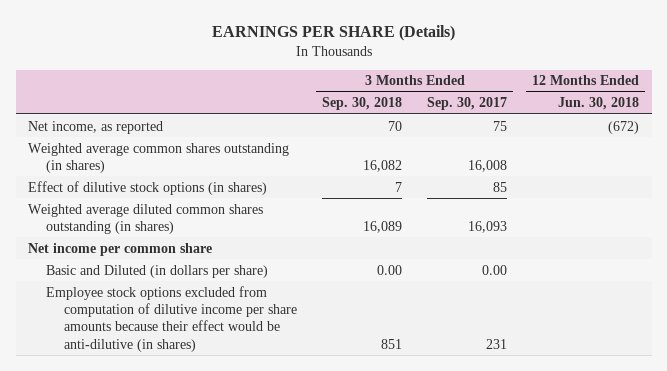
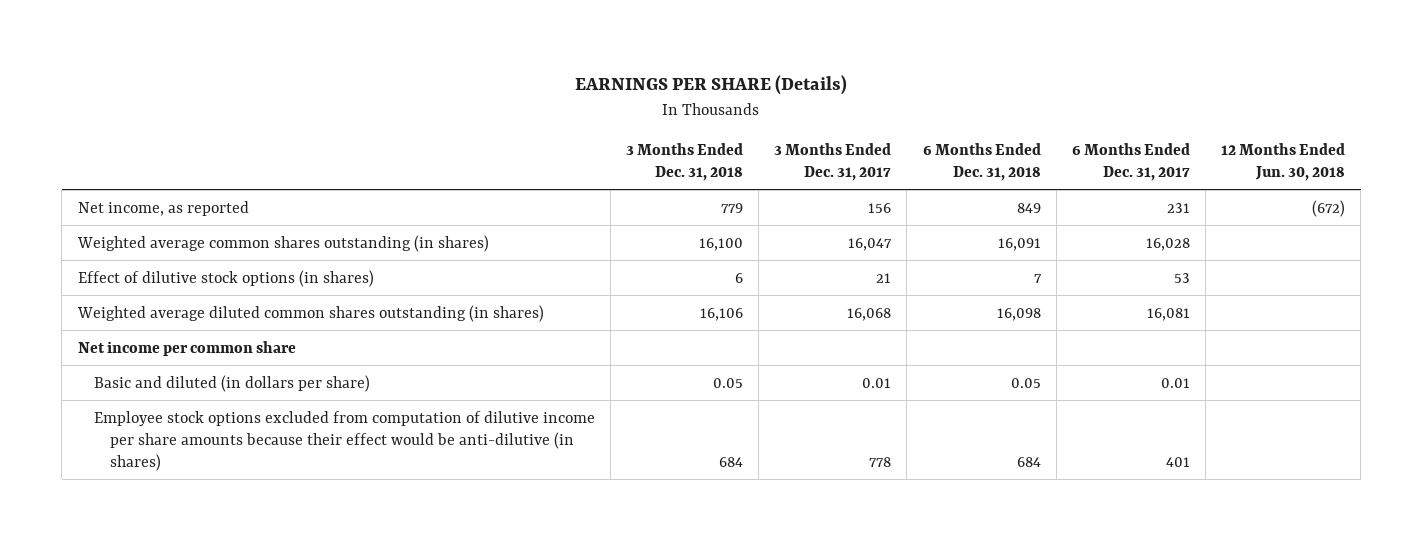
- | 3 Months Ended Sep. 30, 2018 | 3 Months Ended Sep. 30, 2017 | 12 Months Ended Jun. 30, 2018
+ | 3 Months Ended Dec. 31, 2018 | 3 Months Ended Dec. 31, 2017 | 6 Months Ended Dec. 31, 2018 | 6 Months Ended Dec. 31, 2017 | 12 Months Ended Jun. 30, 2018
- Basic and Diluted (in dollars per share) | 0.00 | 0.00 |
+ Basic and diluted (in dollars per share) | 0.05 | 0.01 | 0.05 | 0.01 |

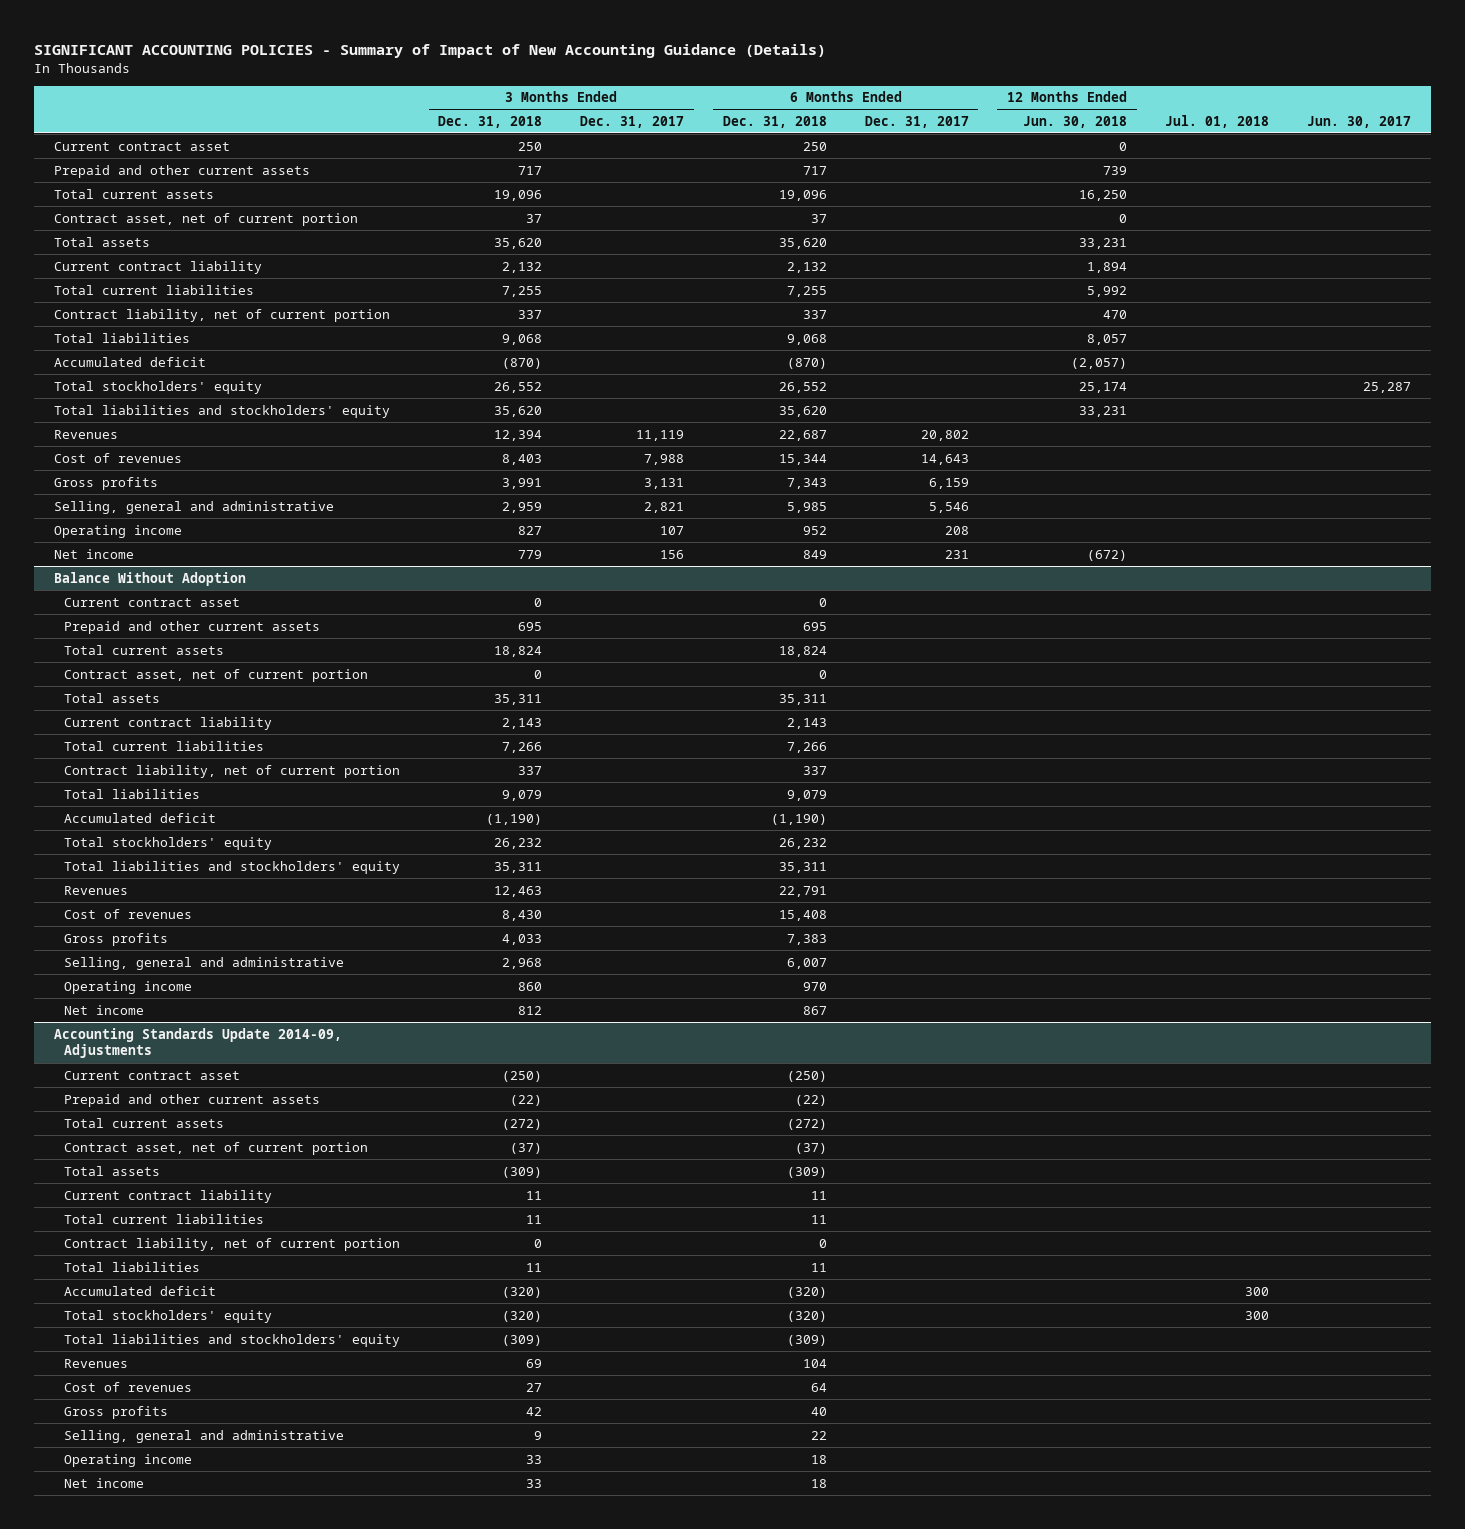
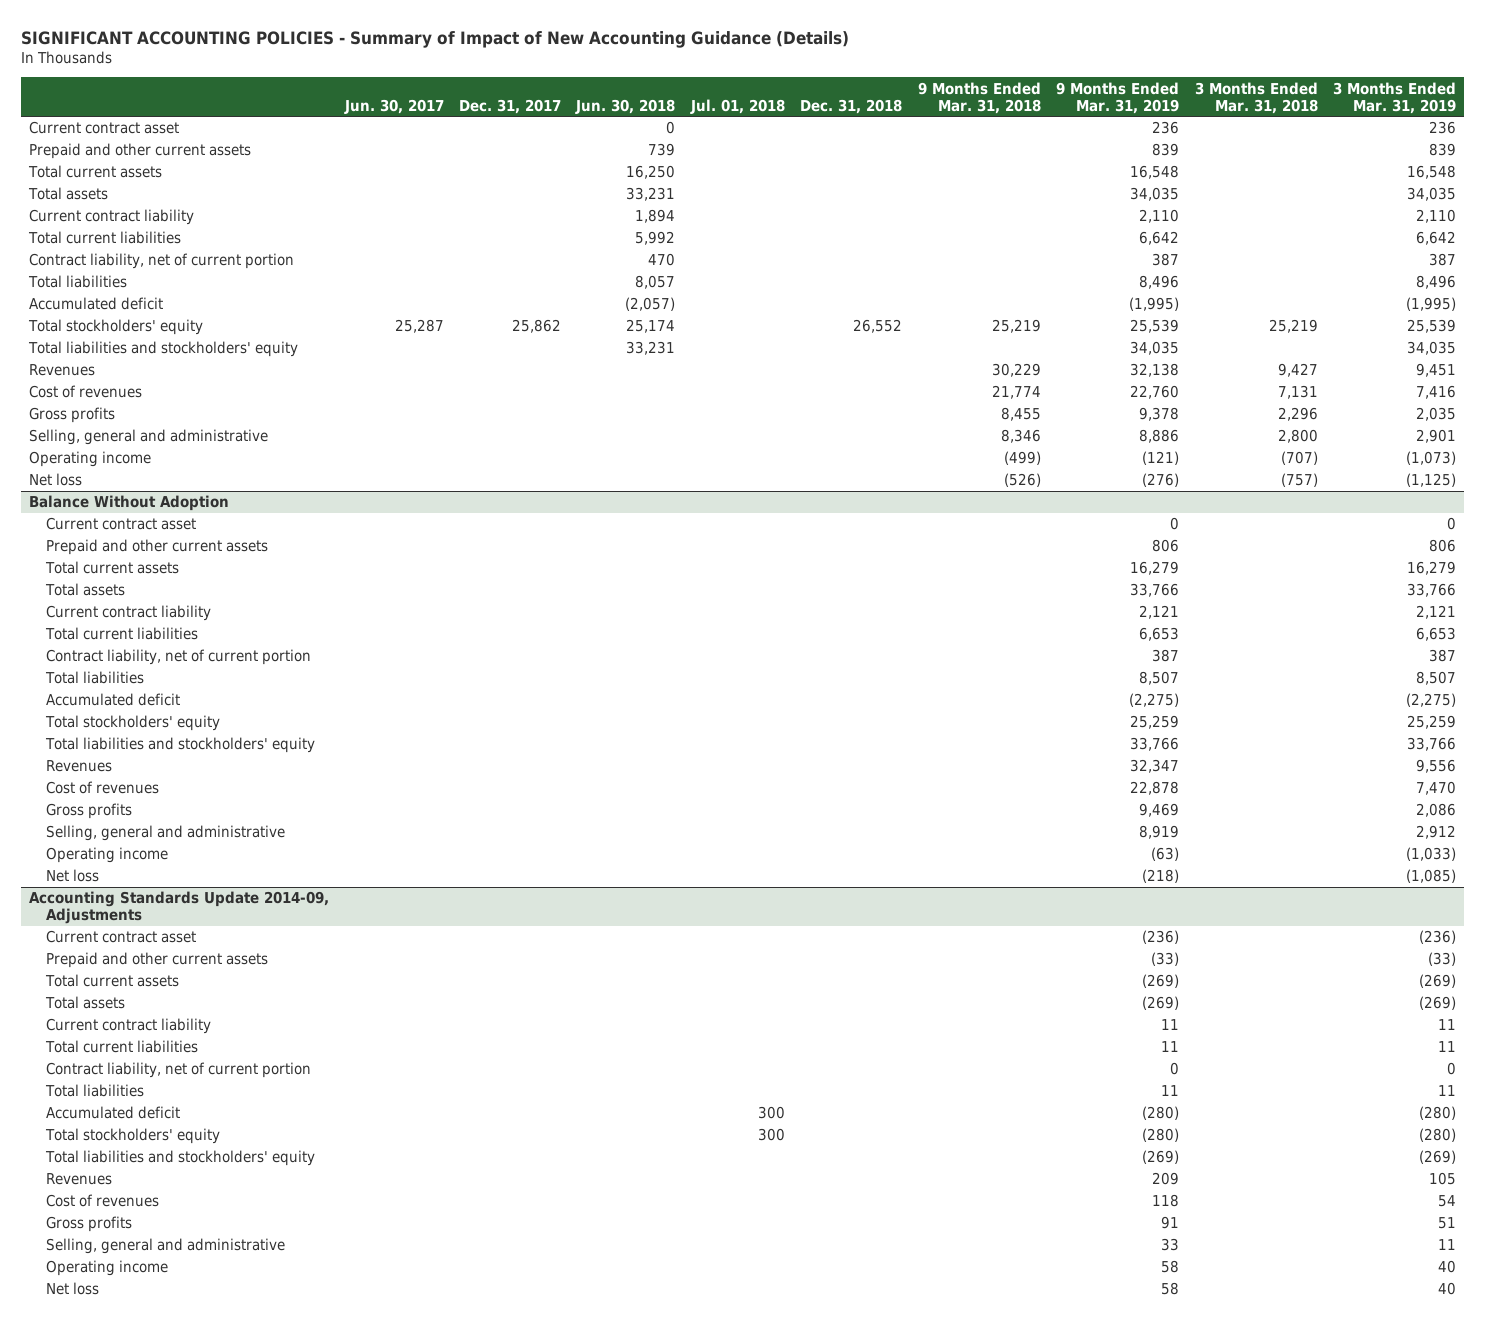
- | 3 Months Ended Dec. 31, 2018 | 3 Months Ended Dec. 31, 2017 | 6 Months Ended Dec. 31, 2018 | 6 Months Ended Dec. 31, 2017 | 12 Months Ended Jun. 30, 2018 | Jul. 01, 2018 | Jun. 30, 2017
+ | Jun. 30, 2017 | Dec. 31, 2017 | Jun. 30, 2018 | Jul. 01, 2018 | Dec. 31, 2018 | 9 Months Ended Mar. 31, 2018 | 9 Months Ended Mar. 31, 2019 | 3 Months Ended Mar. 31, 2018 | 3 Months Ended Mar. 31, 2019
- Contract asset, net of current portion | 37 | | 37 | | 0 | |
- Net income | 779 | 156 | 849 | 231 | (672) | |
+ Net loss | | | | | | (526) | (276) | (757) | (1,125)
@ Balance Without Adoption
- Contract asset, net of current portion | 0 | | 0 | | | |
- Net income | 812 | | 867 | | | |
+ Net loss | | | | | | | (218) | | (1,085)
@ Accounting Standards Update 2014-09, Adjustments
- Contract asset, net of current portion | (37) | | (37) | | | |
- Net income | 33 | | 18 | | | |
+ Net loss | | | | | | | 58 | | 40

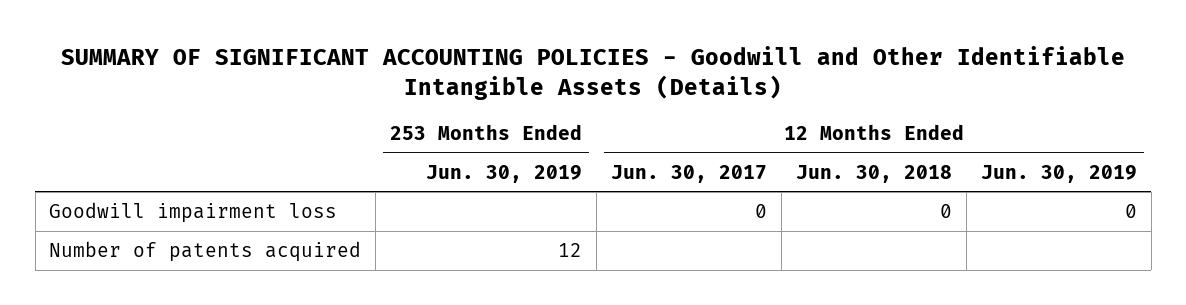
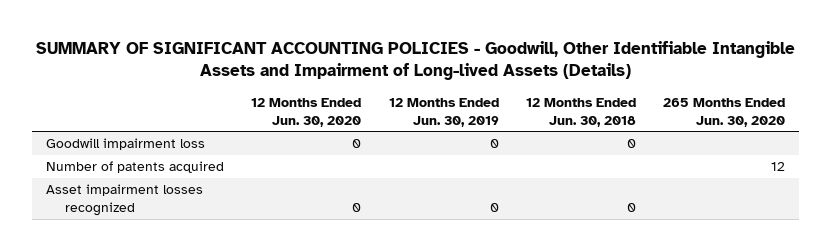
- SUMMARY OF SIGNIFICANT ACCOUNTING POLICIES - Goodwill and Other Identifiable Intangible Assets (Details)
+ SUMMARY OF SIGNIFICANT ACCOUNTING POLICIES - Goodwill, Other Identifiable Intangible Assets and Impairment of Long-lived Assets (Details)
- | 253 Months Ended Jun. 30, 2019 | 12 Months Ended Jun. 30, 2017 | 12 Months Ended Jun. 30, 2018 | 12 Months Ended Jun. 30, 2019
+ | 12 Months Ended Jun. 30, 2020 | 12 Months Ended Jun. 30, 2019 | 12 Months Ended Jun. 30, 2018 | 265 Months Ended Jun. 30, 2020
+ Asset impairment losses recognized | 0 | 0 | 0 |

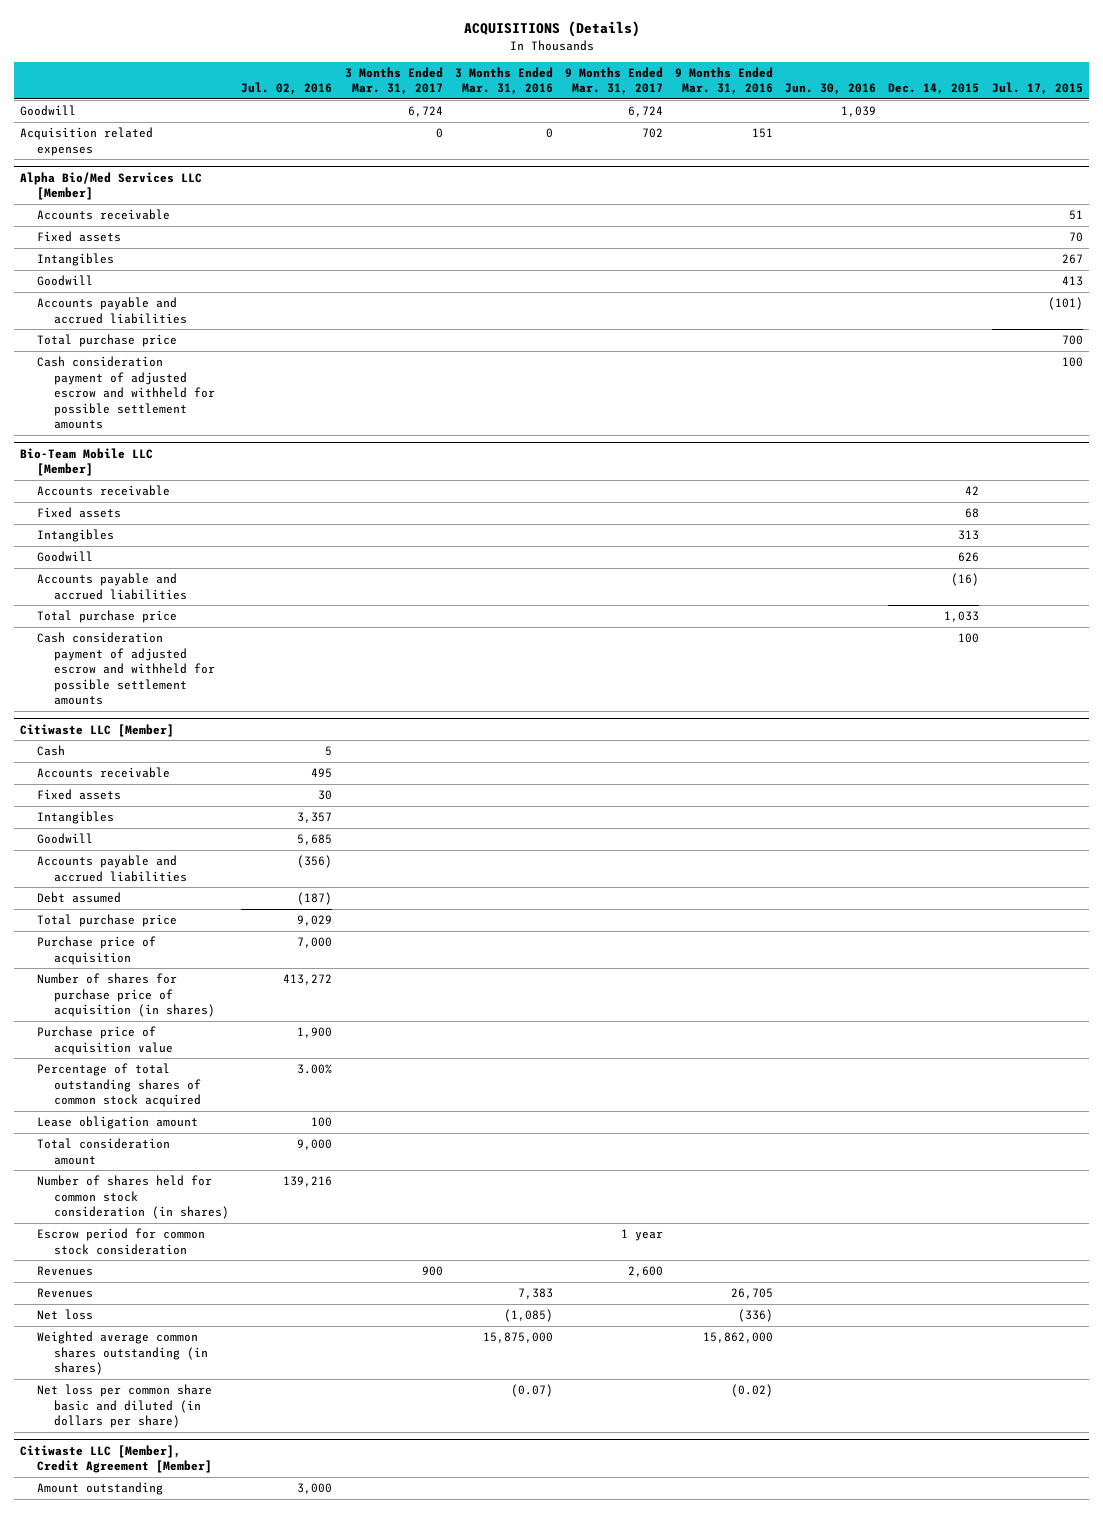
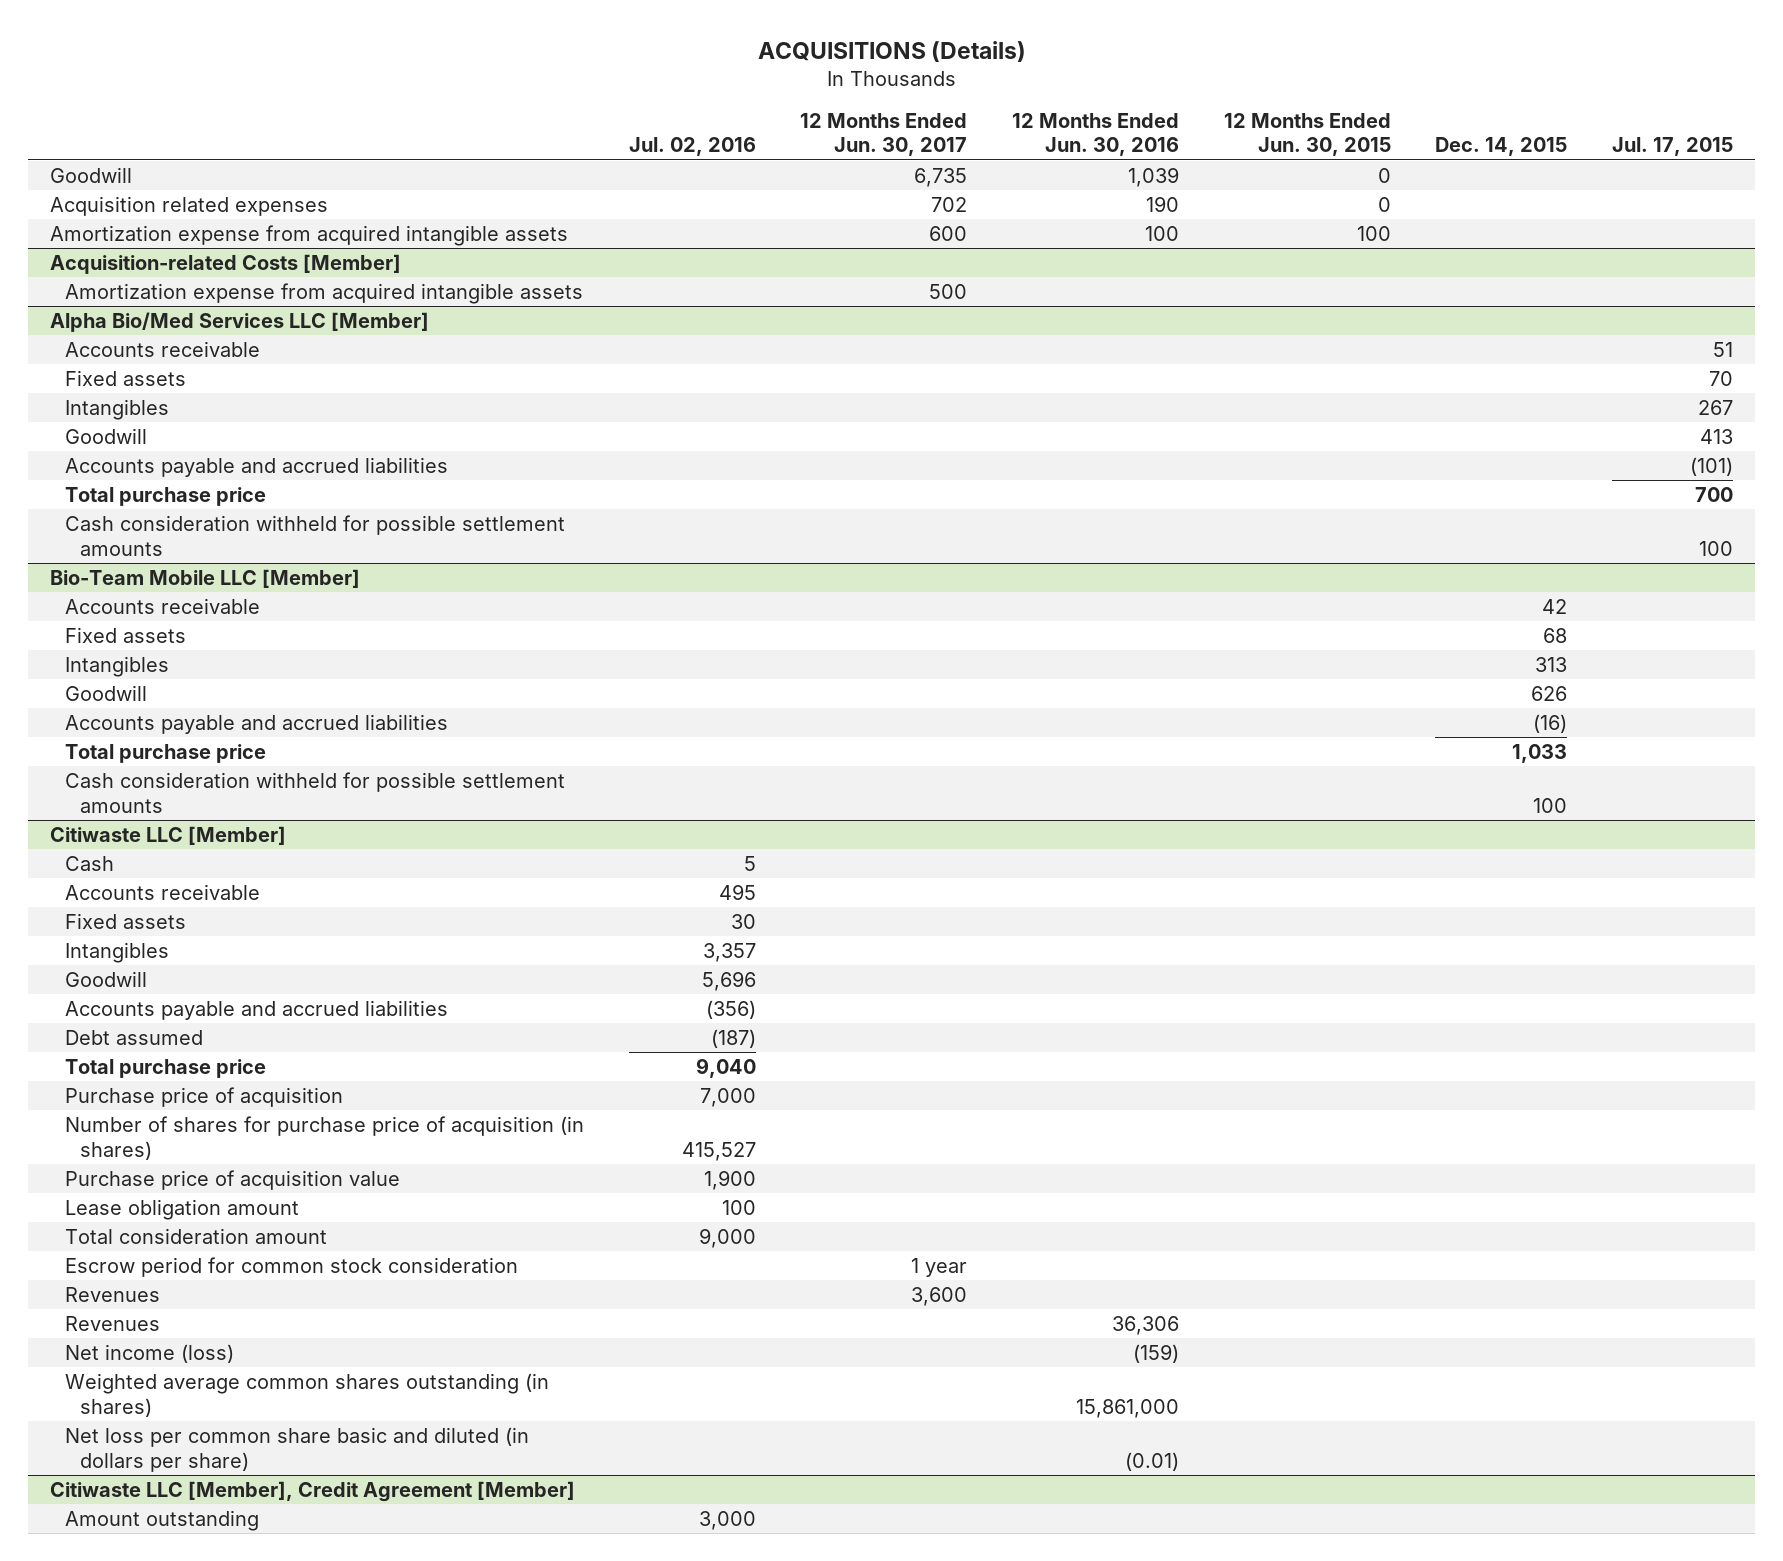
- | Jul. 02, 2016 | 3 Months Ended Mar. 31, 2017 | 3 Months Ended Mar. 31, 2016 | 9 Months Ended Mar. 31, 2017 | 9 Months Ended Mar. 31, 2016 | Jun. 30, 2016 | Dec. 14, 2015 | Jul. 17, 2015
+ | Jul. 02, 2016 | 12 Months Ended Jun. 30, 2017 | 12 Months Ended Jun. 30, 2016 | 12 Months Ended Jun. 30, 2015 | Dec. 14, 2015 | Jul. 17, 2015
+ Amortization expense from acquired intangible assets | | 600 | 100 | 100 | |
+ Acquisition-related Costs [Member]
+ Amortization expense from acquired intangible assets | | 500 | | | |
@ Alpha Bio/Med Services LLC [Member]
- Cash consideration payment of adjusted escrow and withheld for possible settlement amounts | | | | | | | | 100
+ Cash consideration withheld for possible settlement amounts | | | | | | 100
@ Bio-Team Mobile LLC [Member]
- Cash consideration payment of adjusted escrow and withheld for possible settlement amounts | | | | | | | 100 |
+ Cash consideration withheld for possible settlement amounts | | | | | 100 |
@ Citiwaste LLC [Member]
- Goodwill | 5,685 | | | | | | |
+ Goodwill | 5,696 | | | | |
- Total purchase price | 9,029 | | | | | | |
+ Total purchase price | 9,040 | | | | |
- Number of shares for purchase price of acquisition (in shares) | 413,272 | | | | | | |
+ Number of shares for purchase price of acquisition (in shares) | 415,527 | | | | |
- Percentage of total outstanding shares of common stock acquired | 3.00% | | | | | | |
- Number of shares held for common stock consideration (in shares) | 139,216 | | | | | | |
- Net loss | | | (1,085) | | (336) | | |
+ Net income (loss) | | | (159) | | |

